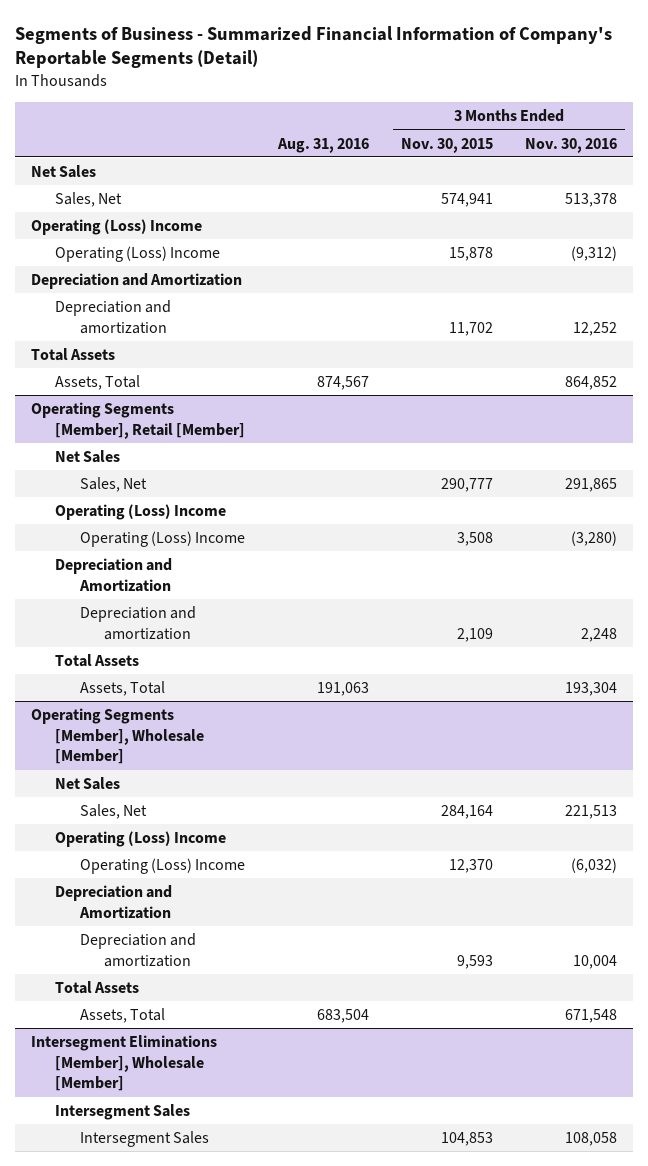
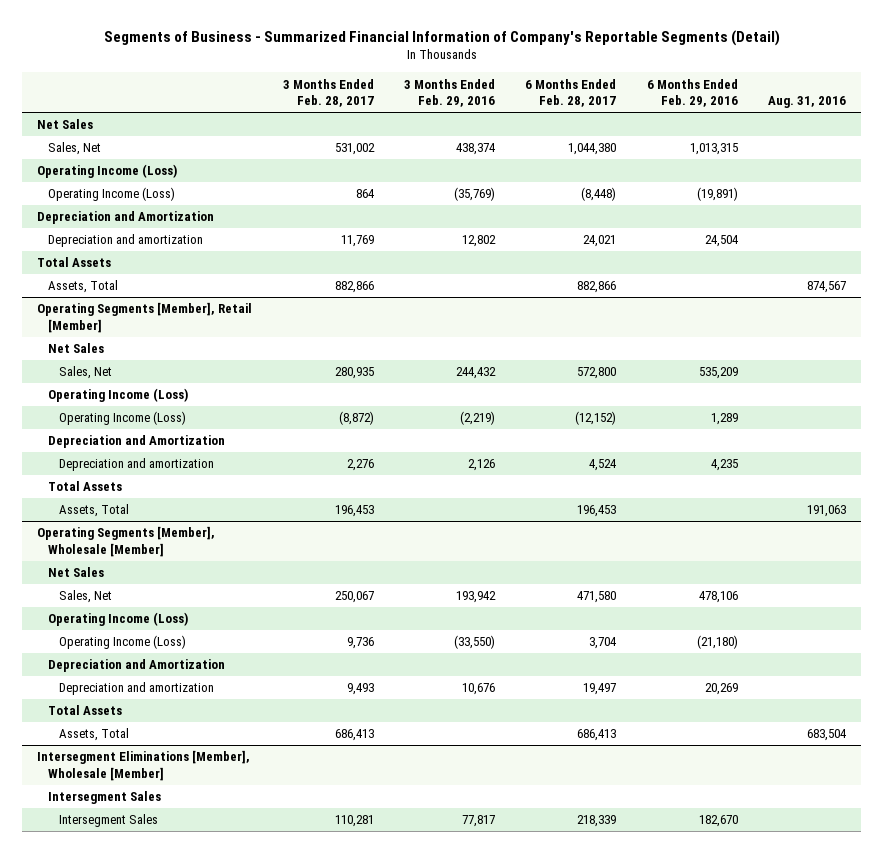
- | Aug. 31, 2016 | 3 Months Ended Nov. 30, 2015 | 3 Months Ended Nov. 30, 2016
+ | 3 Months Ended Feb. 28, 2017 | 3 Months Ended Feb. 29, 2016 | 6 Months Ended Feb. 28, 2017 | 6 Months Ended Feb. 29, 2016 | Aug. 31, 2016
- Operating (Loss) Income
- Operating (Loss) Income | | 15,878 | (9,312)
+ Operating Income (Loss)
+ Operating Income (Loss) | 864 | (35,769) | (8,448) | (19,891) |
@ Operating Segments [Member], Retail [Member]
- Operating (Loss) Income
- Operating (Loss) Income | | 3,508 | (3,280)
+ Operating Income (Loss)
+ Operating Income (Loss) | (8,872) | (2,219) | (12,152) | 1,289 |
@ Operating Segments [Member], Wholesale [Member]
- Operating (Loss) Income
- Operating (Loss) Income | | 12,370 | (6,032)
+ Operating Income (Loss)
+ Operating Income (Loss) | 9,736 | (33,550) | 3,704 | (21,180) |

